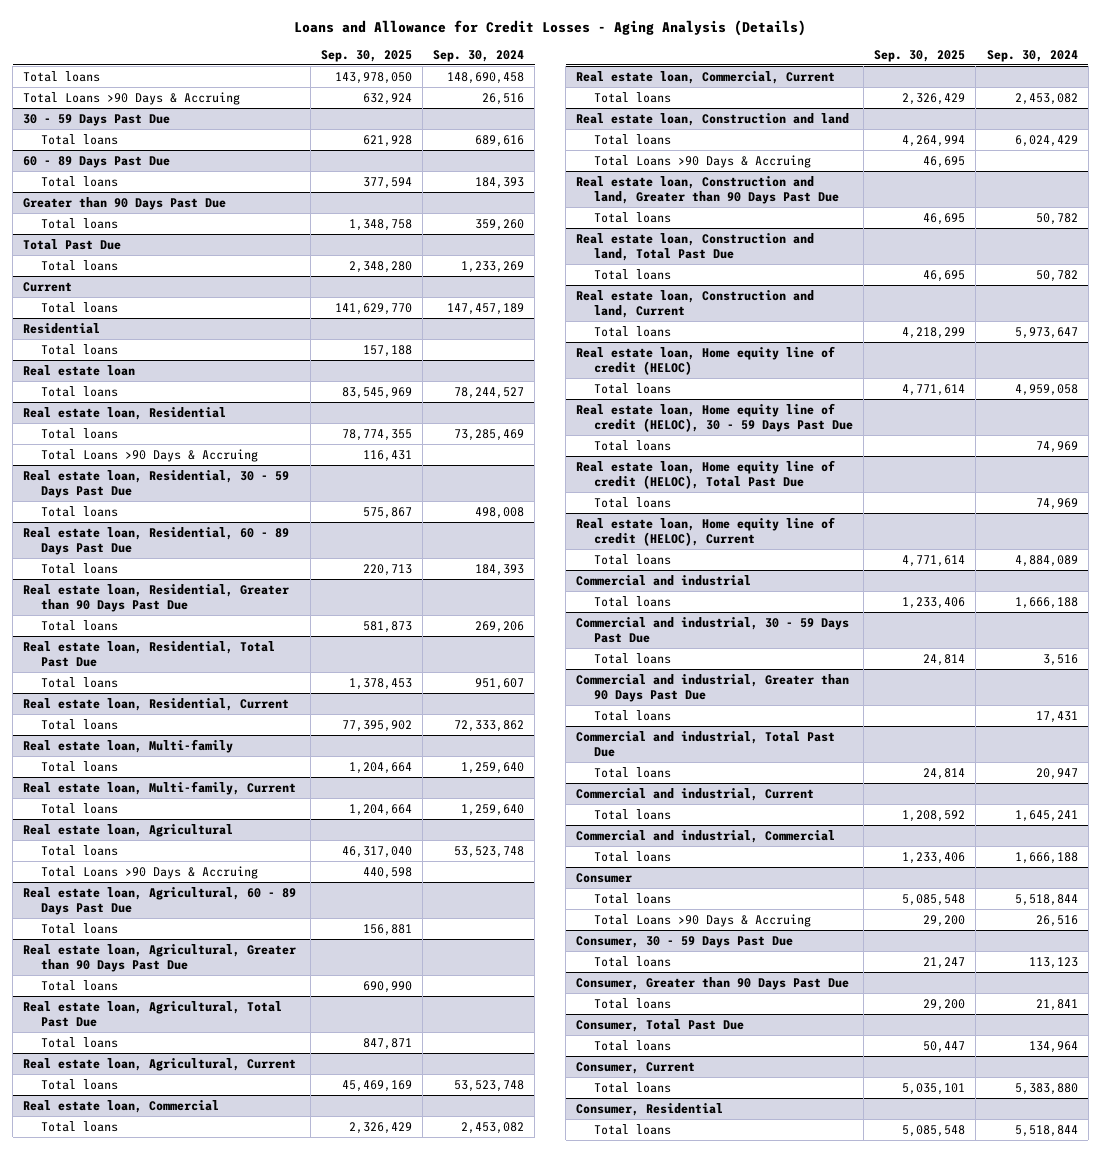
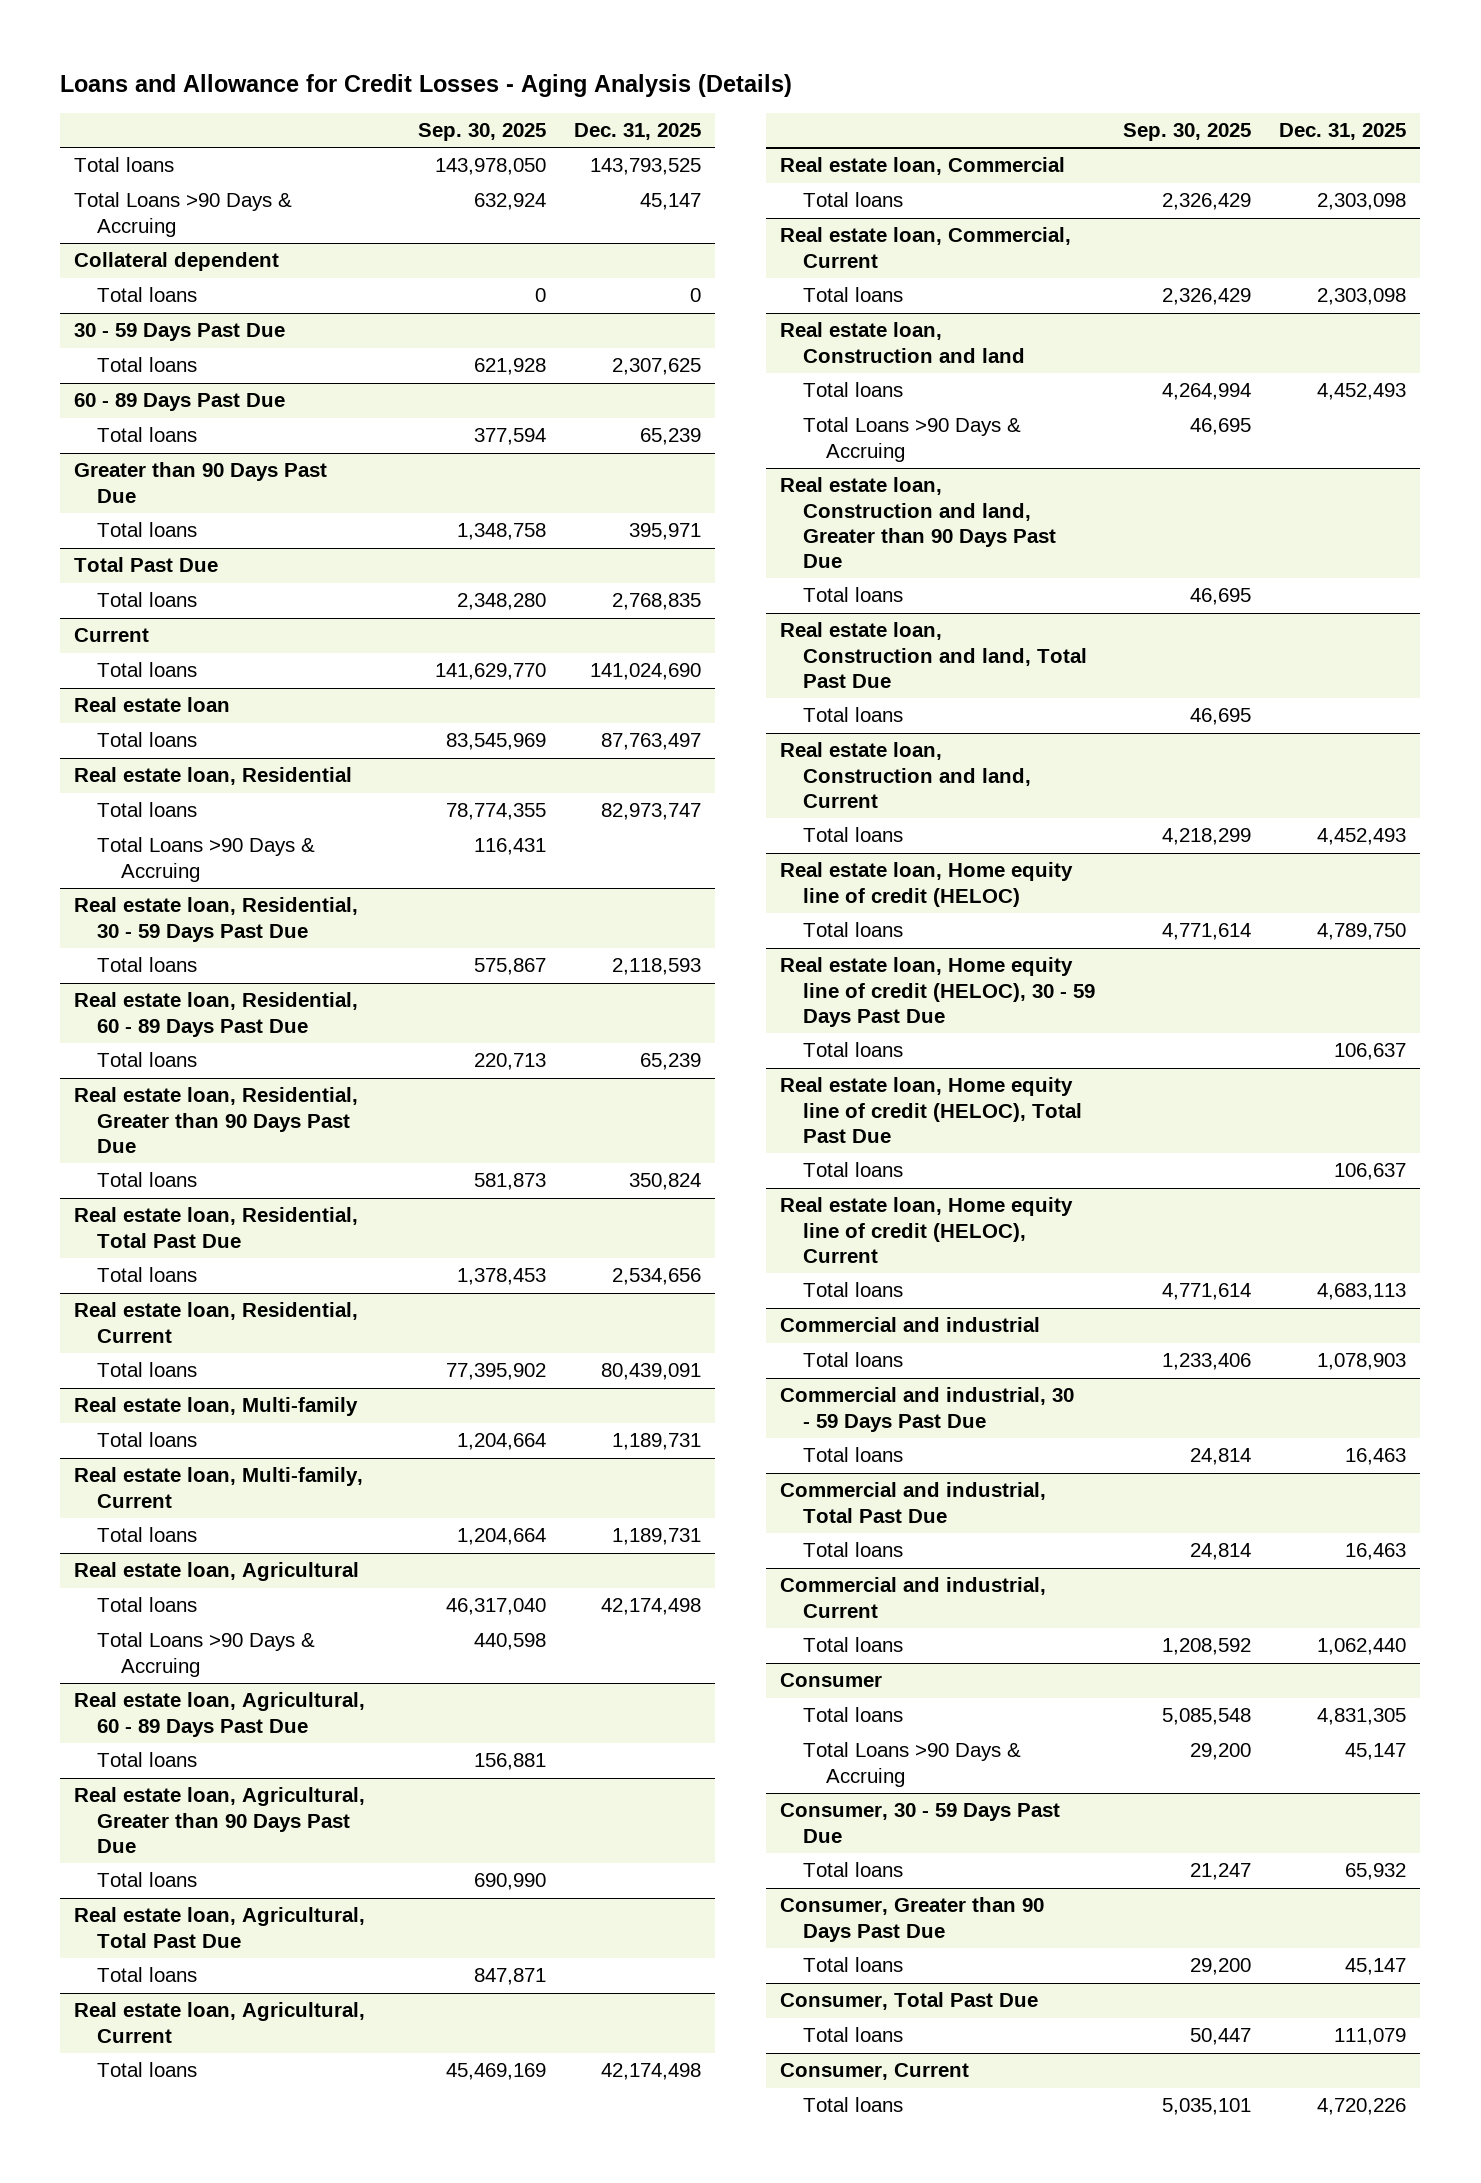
- | Sep. 30, 2025 | Sep. 30, 2024
+ | Sep. 30, 2025 | Dec. 31, 2025
+ Collateral dependent
+ Total loans | 0 | 0
- Residential
- Total loans | 157,188 |
- Commercial and industrial, Greater than 90 Days Past Due
- Total loans | | 17,431
- Commercial and industrial, Commercial
- Total loans | 1,233,406 | 1,666,188
- Consumer, Residential
- Total loans | 5,085,548 | 5,518,844

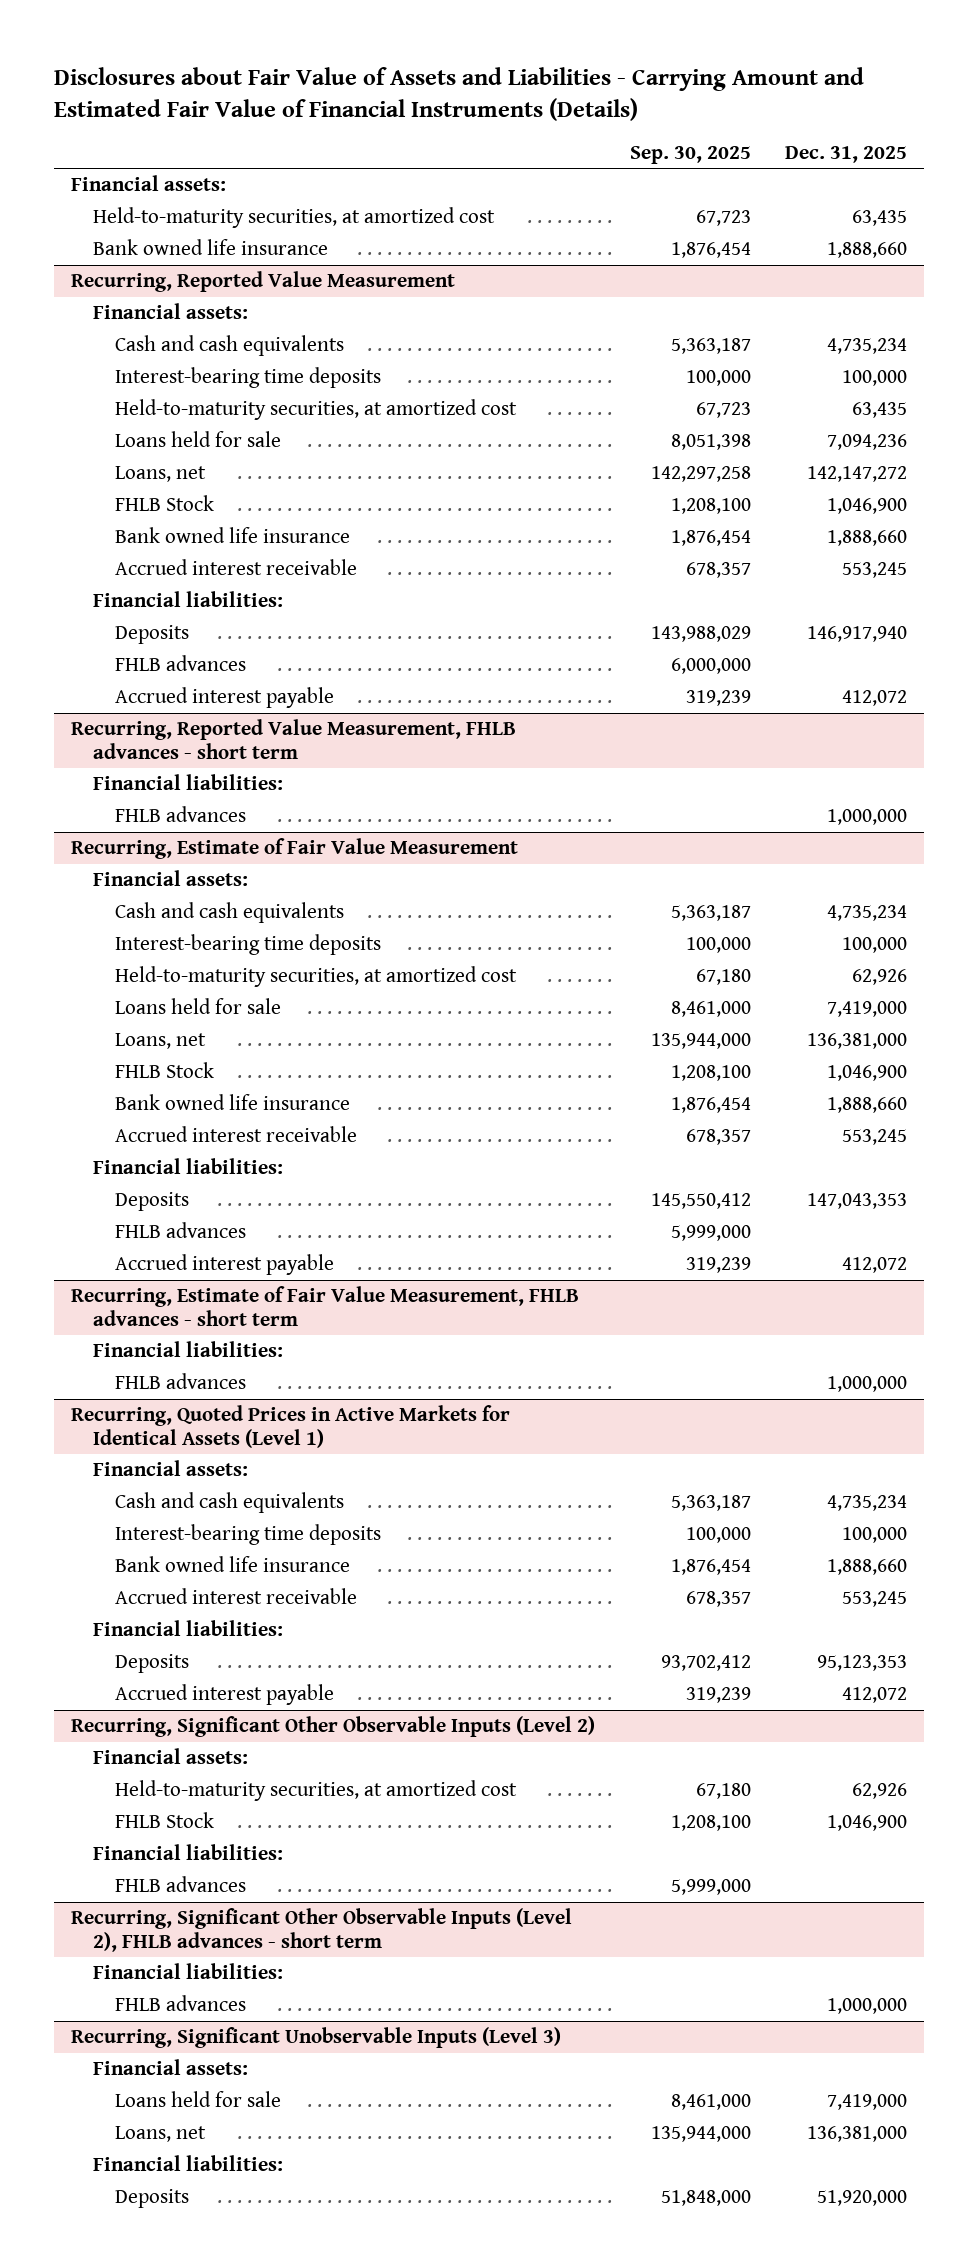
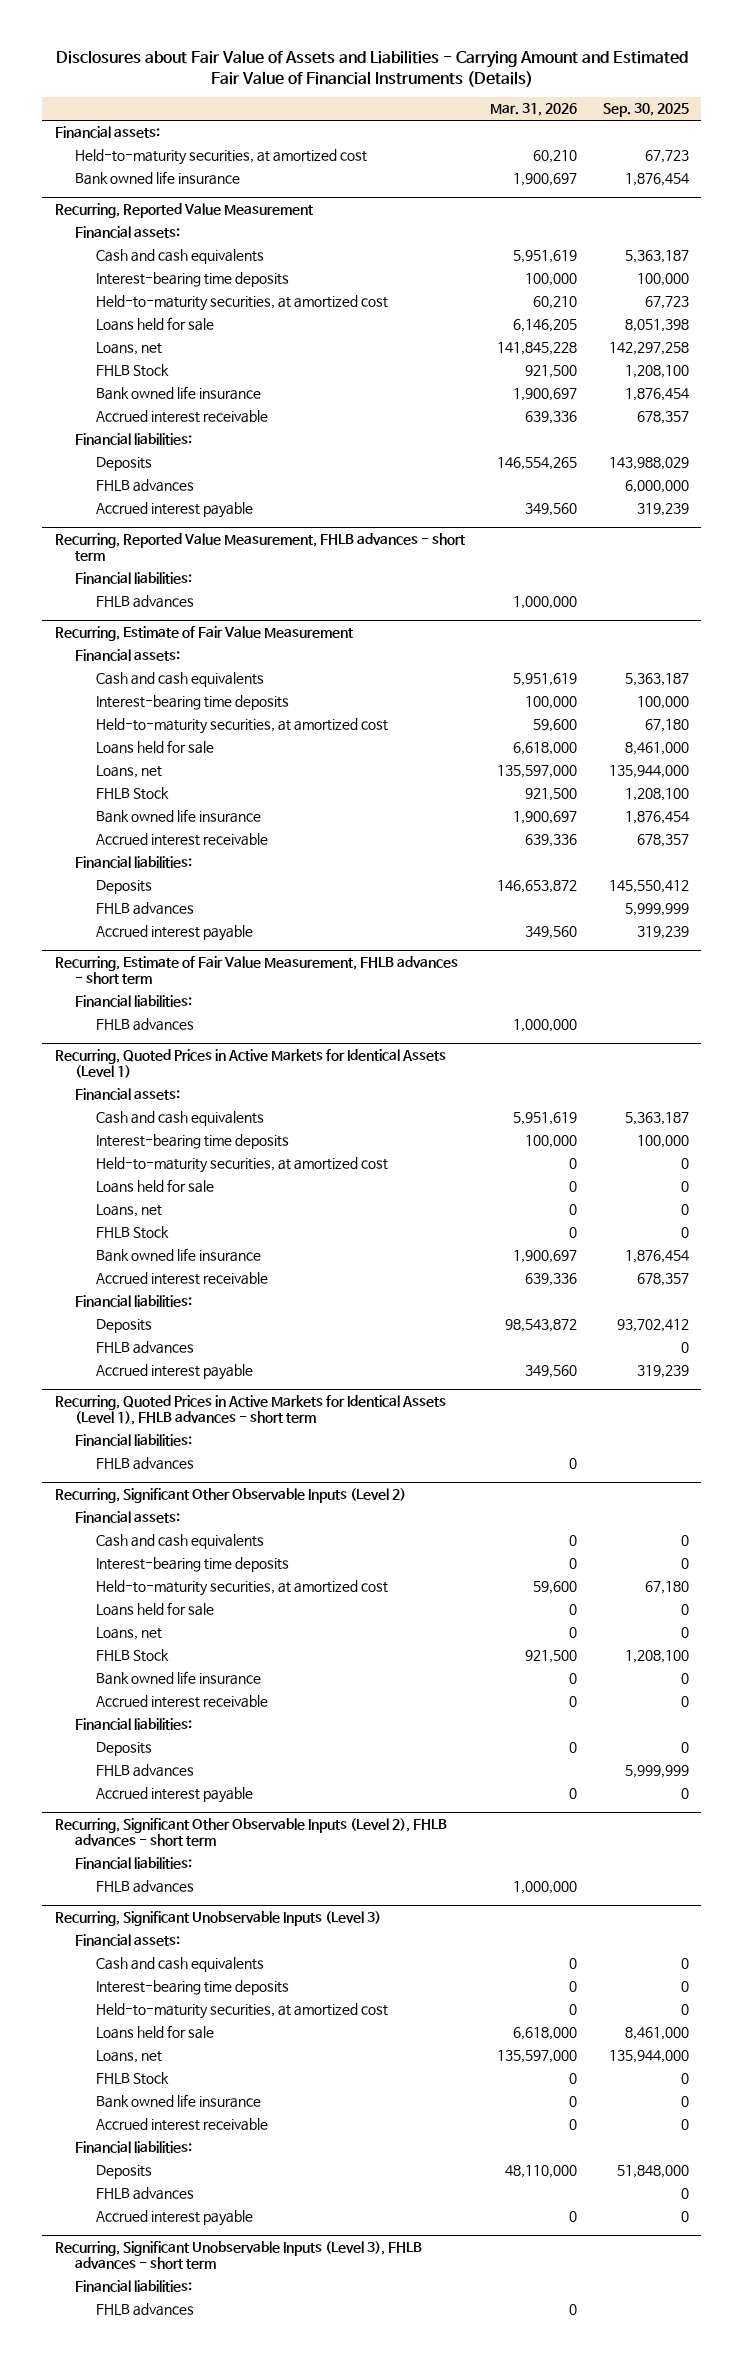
- | Sep. 30, 2025 | Dec. 31, 2025
+ | Mar. 31, 2026 | Sep. 30, 2025
@ Recurring, Estimate of Fair Value Measurement
- FHLB advances | 5,999,000 |
+ FHLB advances | | 5,999,999
@ Recurring, Quoted Prices in Active Markets for Identical Assets (Level 1)
+ Held-to-maturity securities, at amortized cost | 0 | 0
+ Loans held for sale | 0 | 0
+ Loans, net | 0 | 0
+ FHLB Stock | 0 | 0
+ FHLB advances | | 0
+ Recurring, Quoted Prices in Active Markets for Identical Assets (Level 1), FHLB advances - short term
+ Financial liabilities:
+ FHLB advances | 0 |
@ Recurring, Significant Other Observable Inputs (Level 2)
+ Cash and cash equivalents | 0 | 0
+ Interest-bearing time deposits | 0 | 0
+ Loans held for sale | 0 | 0
+ Loans, net | 0 | 0
+ Bank owned life insurance | 0 | 0
+ Accrued interest receivable | 0 | 0
- FHLB advances | 5,999,000 |
+ Deposits | 0 | 0
+ FHLB advances | | 5,999,999
+ Accrued interest payable | 0 | 0
@ Recurring, Significant Unobservable Inputs (Level 3)
+ Cash and cash equivalents | 0 | 0
+ Interest-bearing time deposits | 0 | 0
+ Held-to-maturity securities, at amortized cost | 0 | 0
+ FHLB Stock | 0 | 0
+ Bank owned life insurance | 0 | 0
+ Accrued interest receivable | 0 | 0
+ FHLB advances | | 0
+ Accrued interest payable | 0 | 0
+ Recurring, Significant Unobservable Inputs (Level 3), FHLB advances - short term
+ Financial liabilities:
+ FHLB advances | 0 |

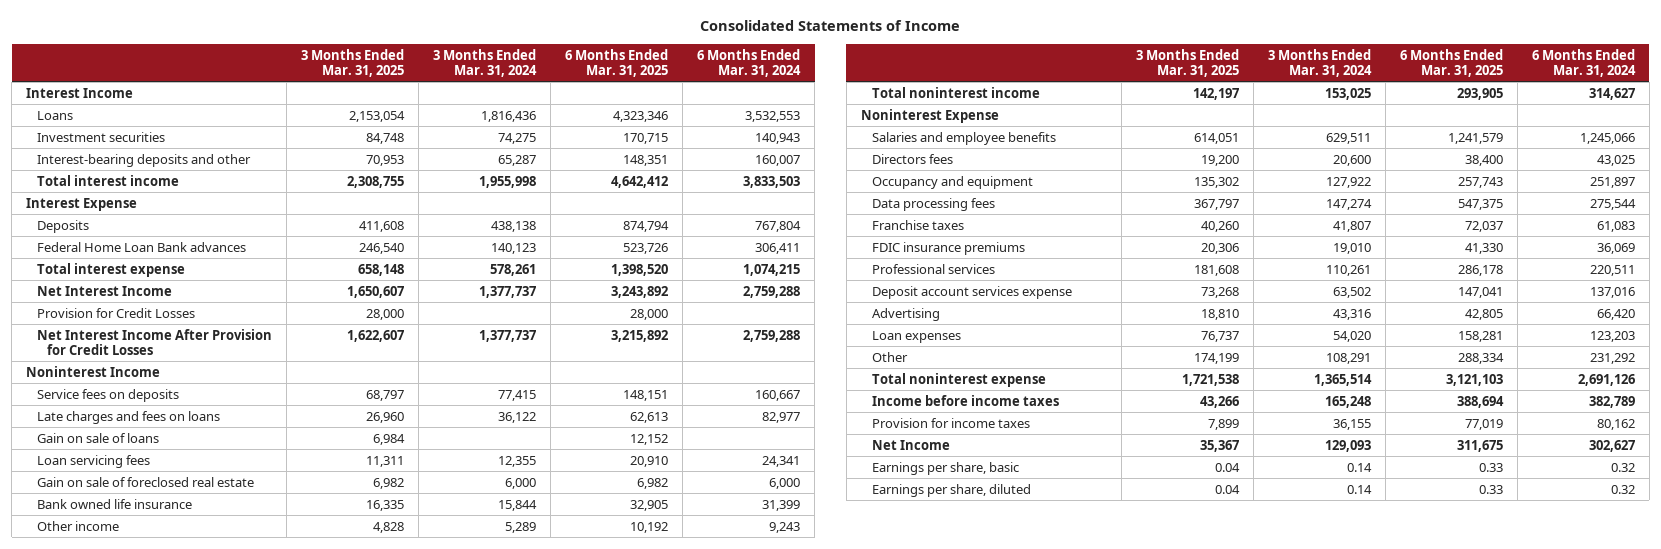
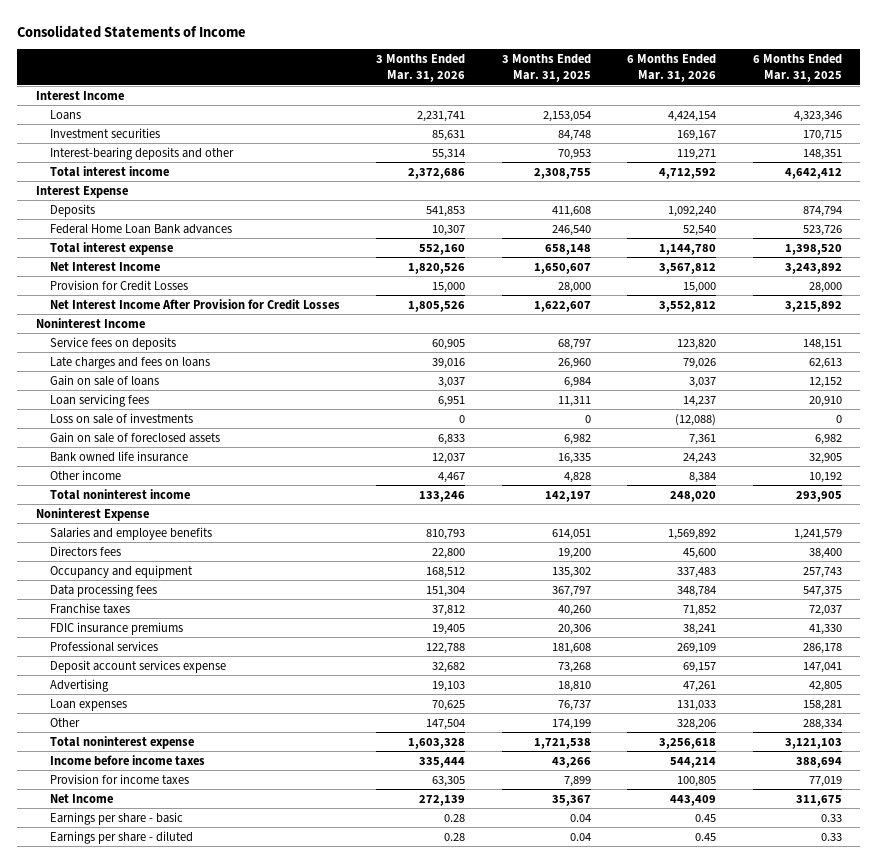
- | 3 Months Ended Mar. 31, 2025 | 3 Months Ended Mar. 31, 2024 | 6 Months Ended Mar. 31, 2025 | 6 Months Ended Mar. 31, 2024
+ | 3 Months Ended Mar. 31, 2026 | 3 Months Ended Mar. 31, 2025 | 6 Months Ended Mar. 31, 2026 | 6 Months Ended Mar. 31, 2025
- Gain on sale of foreclosed real estate | 6,982 | 6,000 | 6,982 | 6,000
+ Loss on sale of investments | 0 | 0 | (12,088) | 0
+ Gain on sale of foreclosed assets | 6,833 | 6,982 | 7,361 | 6,982
- Earnings per share, basic | 0.04 | 0.14 | 0.33 | 0.32
- Earnings per share, diluted | 0.04 | 0.14 | 0.33 | 0.32
+ Earnings per share - basic | 0.28 | 0.04 | 0.45 | 0.33
+ Earnings per share - diluted | 0.28 | 0.04 | 0.45 | 0.33

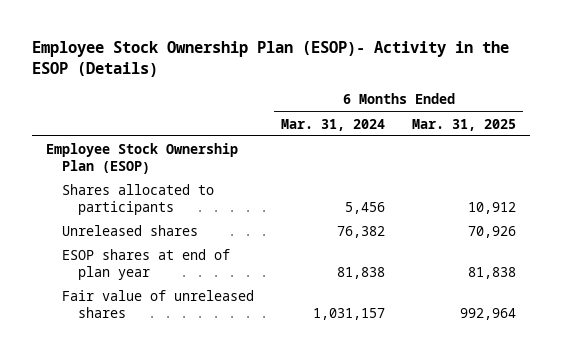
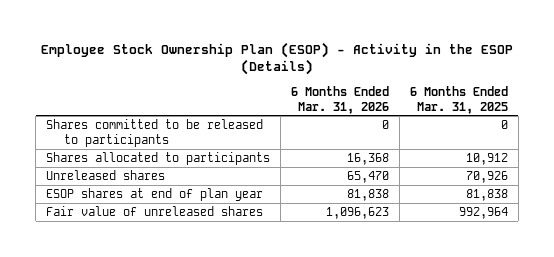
- Employee Stock Ownership Plan (ESOP)- Activity in the ESOP (Details)
+ Employee Stock Ownership Plan (ESOP) - Activity in the ESOP (Details)
- | 6 Months Ended Mar. 31, 2024 | 6 Months Ended Mar. 31, 2025
+ | 6 Months Ended Mar. 31, 2026 | 6 Months Ended Mar. 31, 2025
- Employee Stock Ownership Plan (ESOP)
+ Shares committed to be released to participants | 0 | 0

